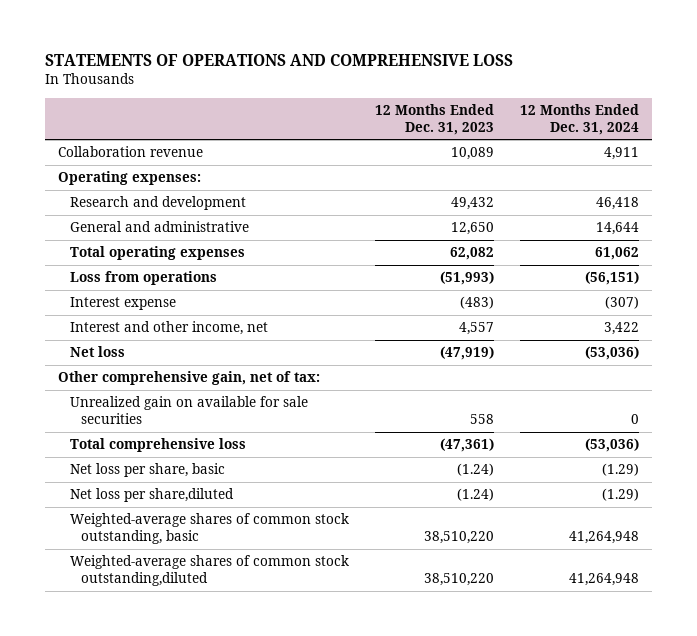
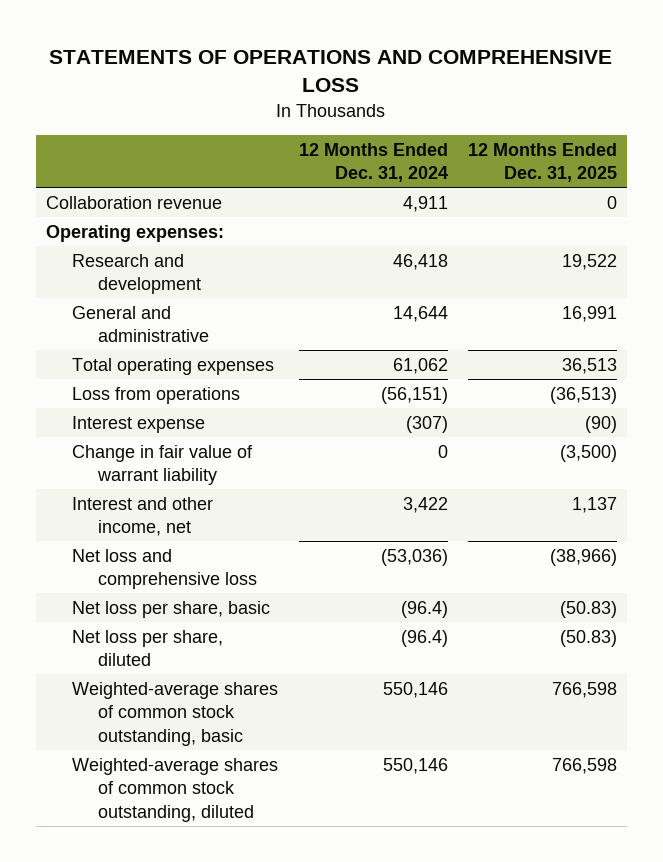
- | 12 Months Ended Dec. 31, 2023 | 12 Months Ended Dec. 31, 2024
+ | 12 Months Ended Dec. 31, 2024 | 12 Months Ended Dec. 31, 2025
+ Change in fair value of warrant liability | 0 | (3,500)
- Net loss | (47,919) | (53,036)
- Other comprehensive gain, net of tax:
- Unrealized gain on available for sale securities | 558 | 0
- Total comprehensive loss | (47,361) | (53,036)
- Net loss per share, basic | (1.24) | (1.29)
- Net loss per share,diluted | (1.24) | (1.29)
- Weighted-average shares of common stock outstanding, basic | 38,510,220 | 41,264,948
- Weighted-average shares of common stock outstanding,diluted | 38,510,220 | 41,264,948
+ Net loss and comprehensive loss | (53,036) | (38,966)
+ Net loss per share, basic | (96.4) | (50.83)
+ Net loss per share, diluted | (96.4) | (50.83)
+ Weighted-average shares of common stock outstanding, basic | 550,146 | 766,598
+ Weighted-average shares of common stock outstanding, diluted | 550,146 | 766,598

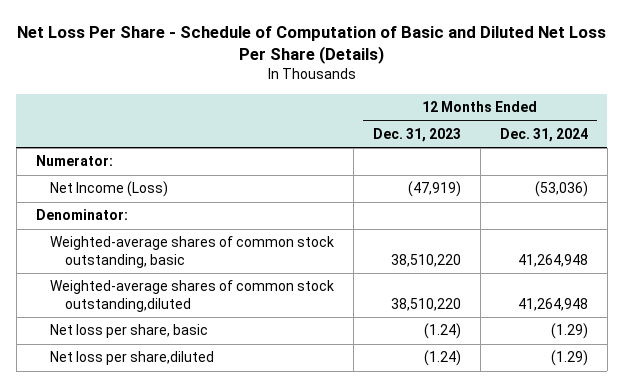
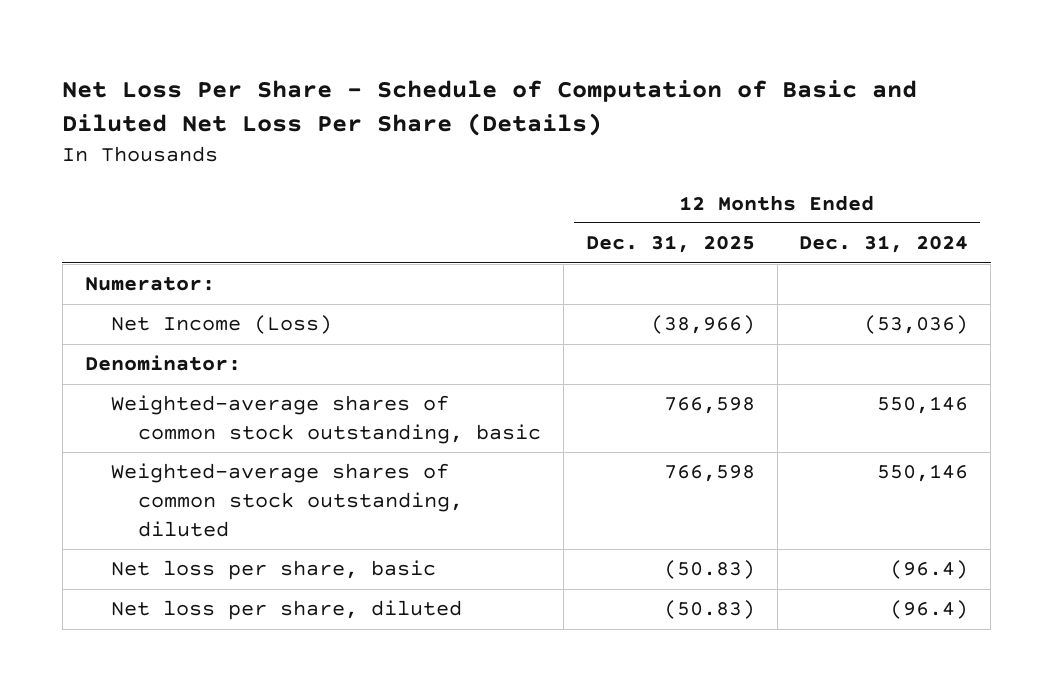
- | 12 Months Ended Dec. 31, 2023 | 12 Months Ended Dec. 31, 2024
+ | 12 Months Ended Dec. 31, 2025 | 12 Months Ended Dec. 31, 2024
- Weighted-average shares of common stock outstanding, basic | 38,510,220 | 41,264,948
- Weighted-average shares of common stock outstanding,diluted | 38,510,220 | 41,264,948
- Net loss per share, basic | (1.24) | (1.29)
- Net loss per share,diluted | (1.24) | (1.29)
+ Weighted-average shares of common stock outstanding, basic | 766,598 | 550,146
+ Weighted-average shares of common stock outstanding, diluted | 766,598 | 550,146
+ Net loss per share, basic | (50.83) | (96.4)
+ Net loss per share, diluted | (50.83) | (96.4)

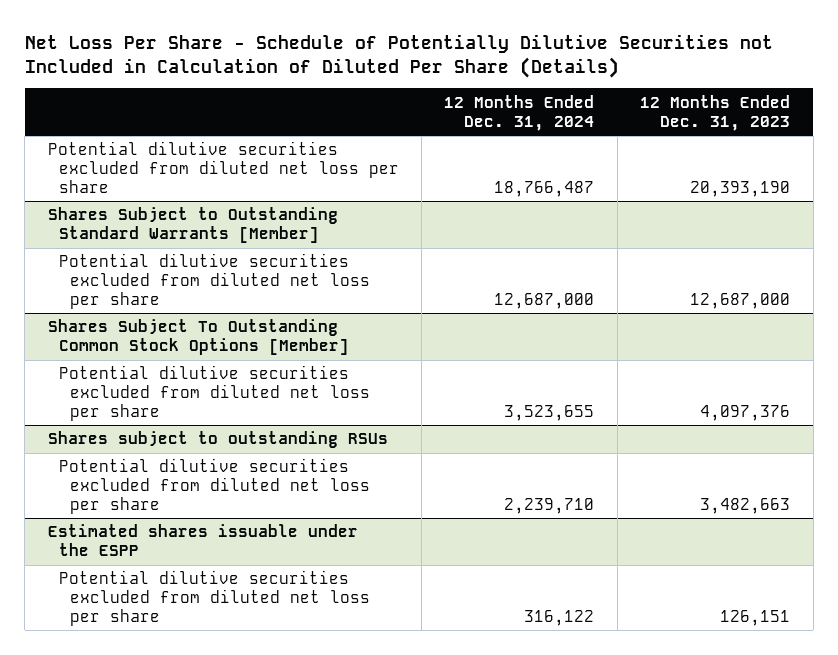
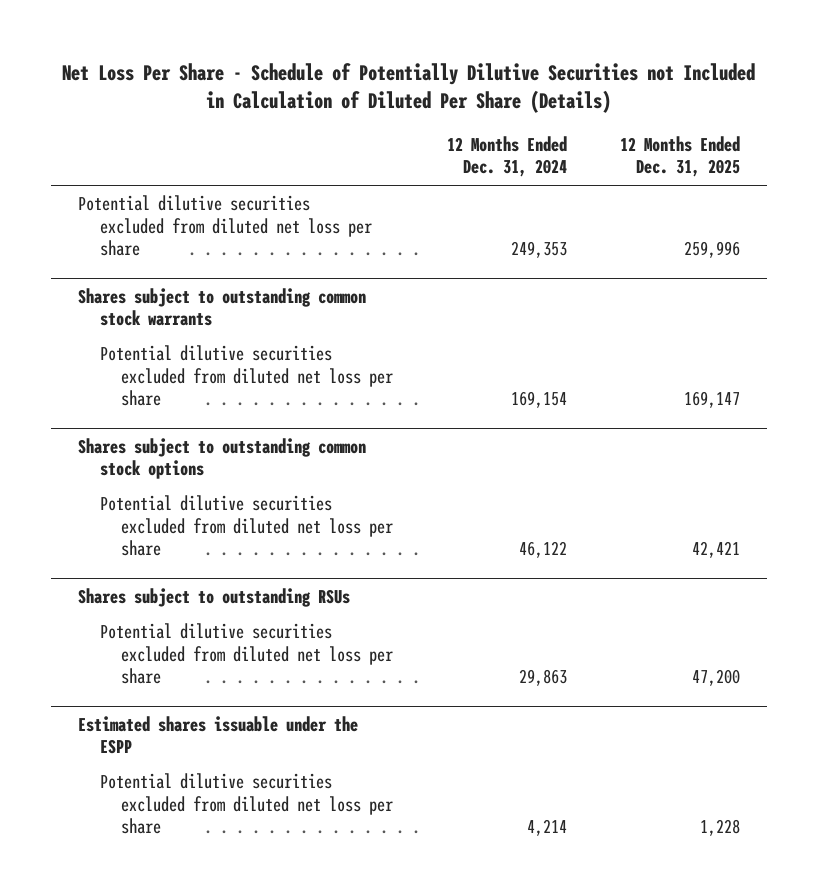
- | 12 Months Ended Dec. 31, 2024 | 12 Months Ended Dec. 31, 2023
+ | 12 Months Ended Dec. 31, 2024 | 12 Months Ended Dec. 31, 2025
- Potential dilutive securities excluded from diluted net loss per share | 18,766,487 | 20,393,190
- Shares Subject to Outstanding Standard Warrants [Member]
- Potential dilutive securities excluded from diluted net loss per share | 12,687,000 | 12,687,000
- Shares Subject To Outstanding Common Stock Options [Member]
- Potential dilutive securities excluded from diluted net loss per share | 3,523,655 | 4,097,376
+ Potential dilutive securities excluded from diluted net loss per share | 249,353 | 259,996
+ Shares subject to outstanding common stock warrants
+ Potential dilutive securities excluded from diluted net loss per share | 169,154 | 169,147
+ Shares subject to outstanding common stock options
+ Potential dilutive securities excluded from diluted net loss per share | 46,122 | 42,421
@ Shares subject to outstanding RSUs
- Potential dilutive securities excluded from diluted net loss per share | 2,239,710 | 3,482,663
+ Potential dilutive securities excluded from diluted net loss per share | 29,863 | 47,200
@ Estimated shares issuable under the ESPP
- Potential dilutive securities excluded from diluted net loss per share | 316,122 | 126,151
+ Potential dilutive securities excluded from diluted net loss per share | 4,214 | 1,228

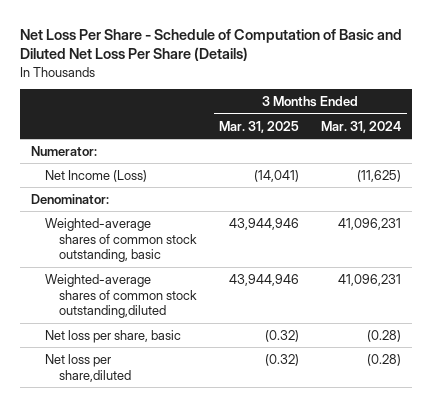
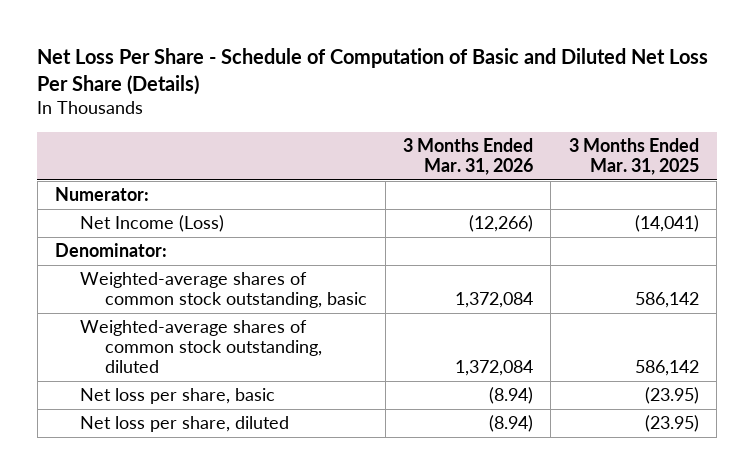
- | 3 Months Ended Mar. 31, 2025 | 3 Months Ended Mar. 31, 2024
+ | 3 Months Ended Mar. 31, 2026 | 3 Months Ended Mar. 31, 2025
- Weighted-average shares of common stock outstanding, basic | 43,944,946 | 41,096,231
- Weighted-average shares of common stock outstanding,diluted | 43,944,946 | 41,096,231
- Net loss per share, basic | (0.32) | (0.28)
- Net loss per share,diluted | (0.32) | (0.28)
+ Weighted-average shares of common stock outstanding, basic | 1,372,084 | 586,142
+ Weighted-average shares of common stock outstanding, diluted | 1,372,084 | 586,142
+ Net loss per share, basic | (8.94) | (23.95)
+ Net loss per share, diluted | (8.94) | (23.95)

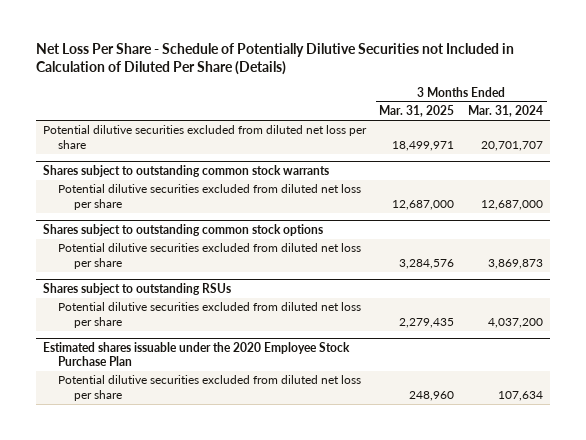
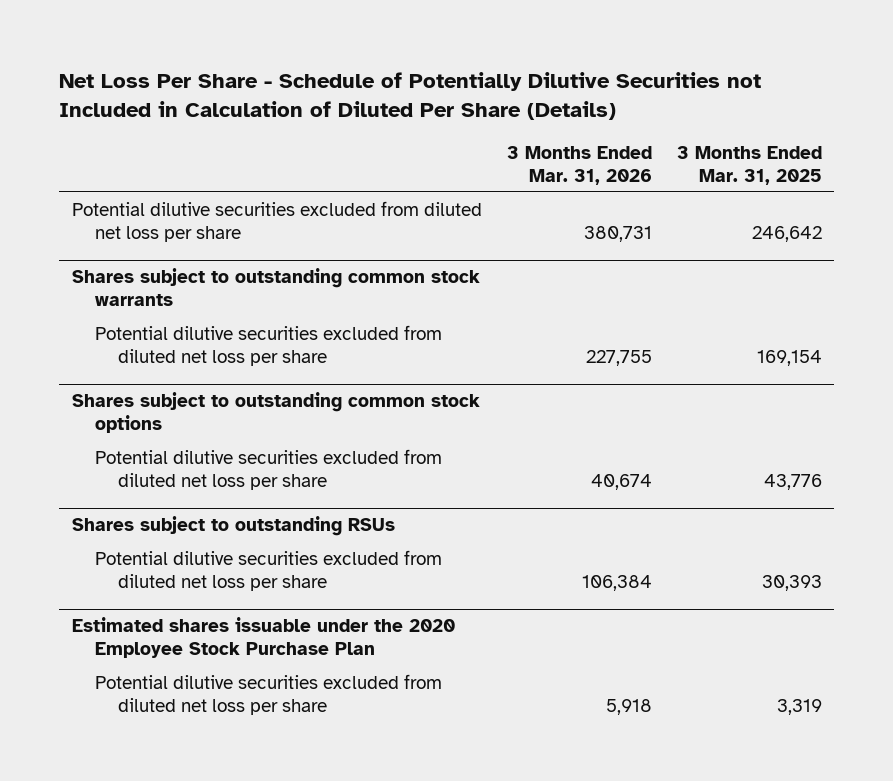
- | 3 Months Ended Mar. 31, 2025 | 3 Months Ended Mar. 31, 2024
+ | 3 Months Ended Mar. 31, 2026 | 3 Months Ended Mar. 31, 2025
- Potential dilutive securities excluded from diluted net loss per share | 18,499,971 | 20,701,707
+ Potential dilutive securities excluded from diluted net loss per share | 380,731 | 246,642
@ Shares subject to outstanding common stock warrants
- Potential dilutive securities excluded from diluted net loss per share | 12,687,000 | 12,687,000
+ Potential dilutive securities excluded from diluted net loss per share | 227,755 | 169,154
@ Shares subject to outstanding common stock options
- Potential dilutive securities excluded from diluted net loss per share | 3,284,576 | 3,869,873
+ Potential dilutive securities excluded from diluted net loss per share | 40,674 | 43,776
@ Shares subject to outstanding RSUs
- Potential dilutive securities excluded from diluted net loss per share | 2,279,435 | 4,037,200
+ Potential dilutive securities excluded from diluted net loss per share | 106,384 | 30,393
@ Estimated shares issuable under the 2020 Employee Stock Purchase Plan
- Potential dilutive securities excluded from diluted net loss per share | 248,960 | 107,634
+ Potential dilutive securities excluded from diluted net loss per share | 5,918 | 3,319

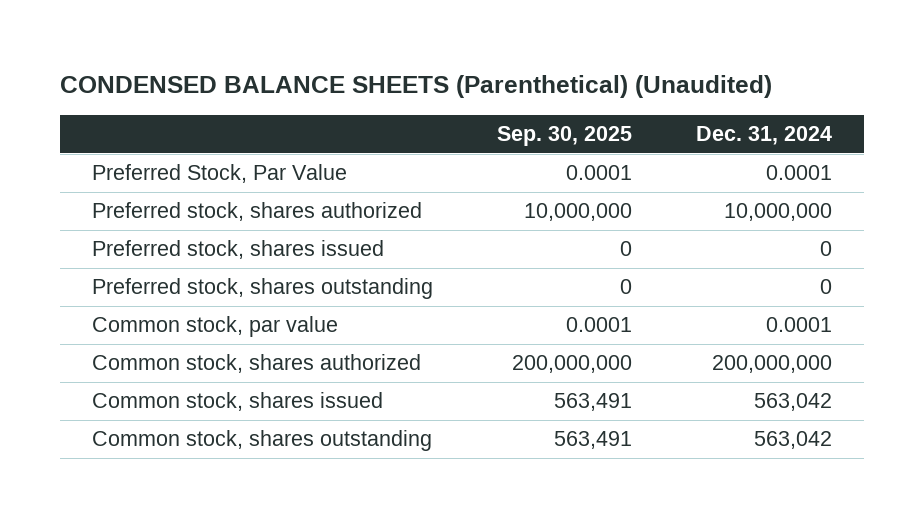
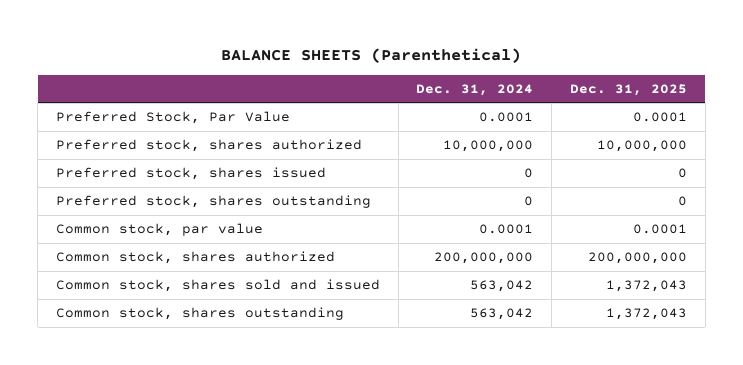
- CONDENSED BALANCE SHEETS (Parenthetical) (Unaudited)
+ BALANCE SHEETS (Parenthetical)
- | Sep. 30, 2025 | Dec. 31, 2024
+ | Dec. 31, 2024 | Dec. 31, 2025
- Common stock, shares issued | 563,491 | 563,042
+ Common stock, shares sold and issued | 563,042 | 1,372,043

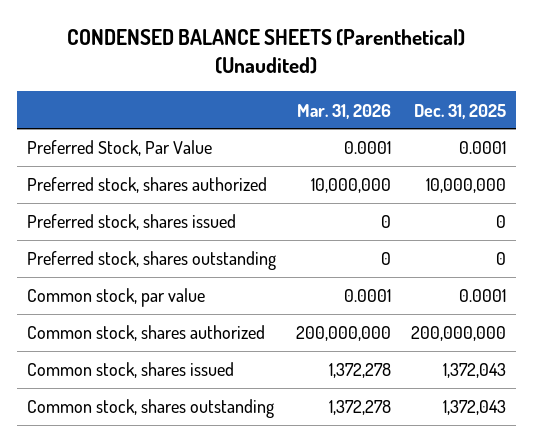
- BALANCE SHEETS (Parenthetical)
+ CONDENSED BALANCE SHEETS (Parenthetical) (Unaudited)
- | Dec. 31, 2024 | Dec. 31, 2025
+ | Mar. 31, 2026 | Dec. 31, 2025
- Common stock, shares sold and issued | 563,042 | 1,372,043
+ Common stock, shares issued | 1,372,278 | 1,372,043

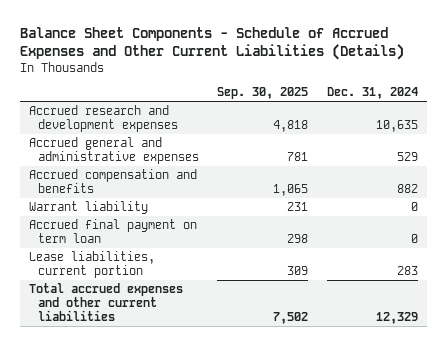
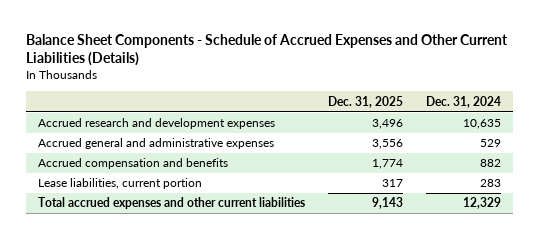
- | Sep. 30, 2025 | Dec. 31, 2024
+ | Dec. 31, 2025 | Dec. 31, 2024
- Warrant liability | 231 | 0
- Accrued final payment on term loan | 298 | 0

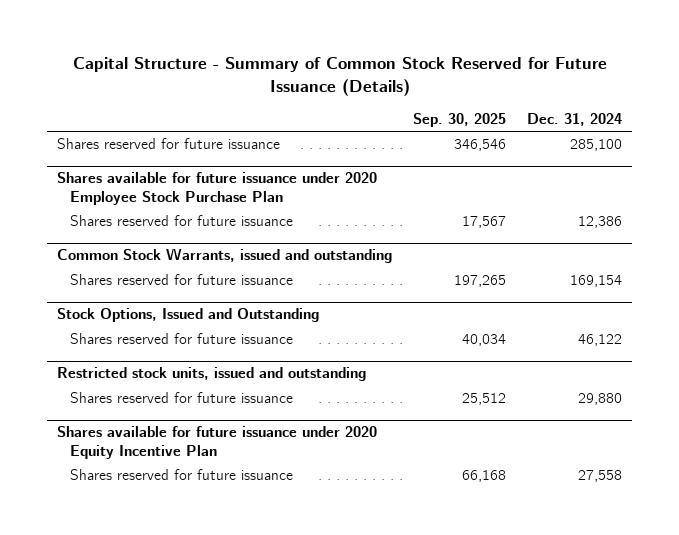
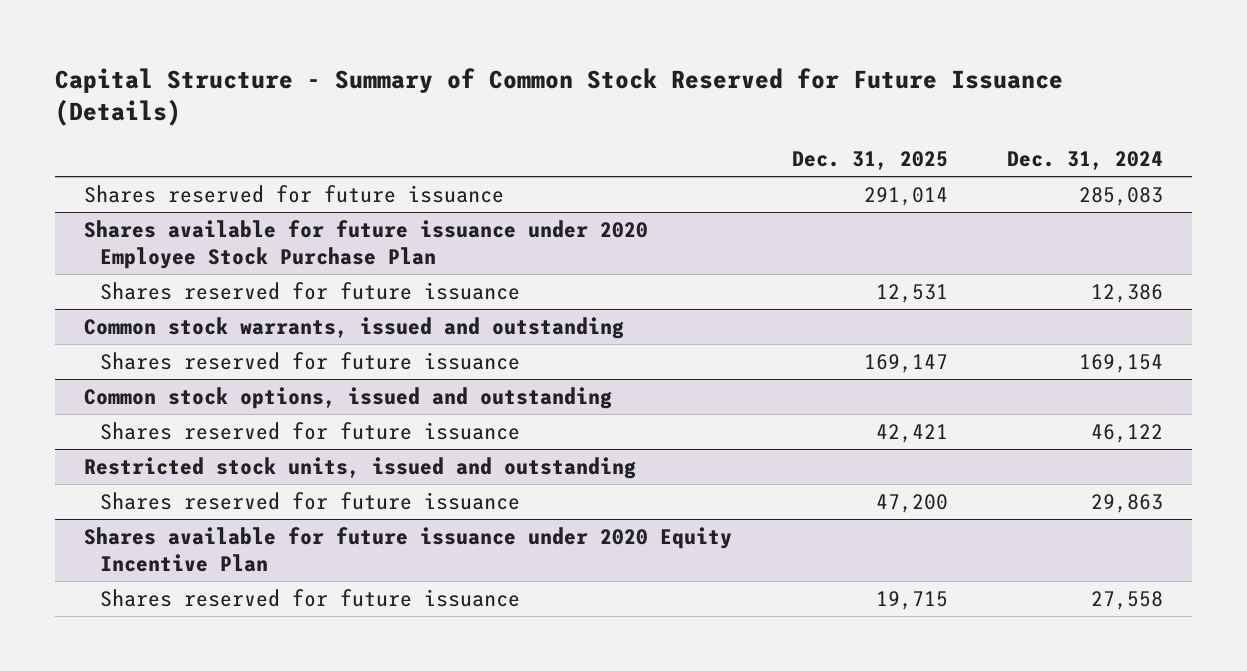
- | Sep. 30, 2025 | Dec. 31, 2024
+ | Dec. 31, 2025 | Dec. 31, 2024
- Shares reserved for future issuance | 346,546 | 285,100
+ Shares reserved for future issuance | 291,014 | 285,083
- Common Stock Warrants, issued and outstanding
+ Common stock warrants, issued and outstanding
- Stock Options, Issued and Outstanding
+ Common stock options, issued and outstanding
@ Restricted stock units, issued and outstanding
- Shares reserved for future issuance | 25,512 | 29,880
+ Shares reserved for future issuance | 47,200 | 29,863

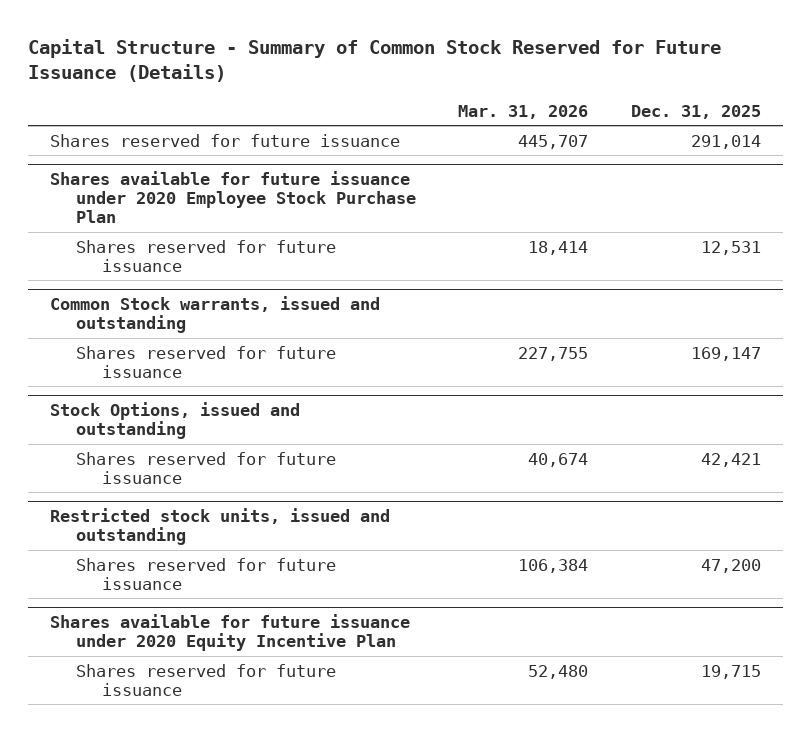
- | Dec. 31, 2025 | Dec. 31, 2024
+ | Mar. 31, 2026 | Dec. 31, 2025
- Common stock warrants, issued and outstanding
+ Common Stock warrants, issued and outstanding
- Common stock options, issued and outstanding
+ Stock Options, issued and outstanding

